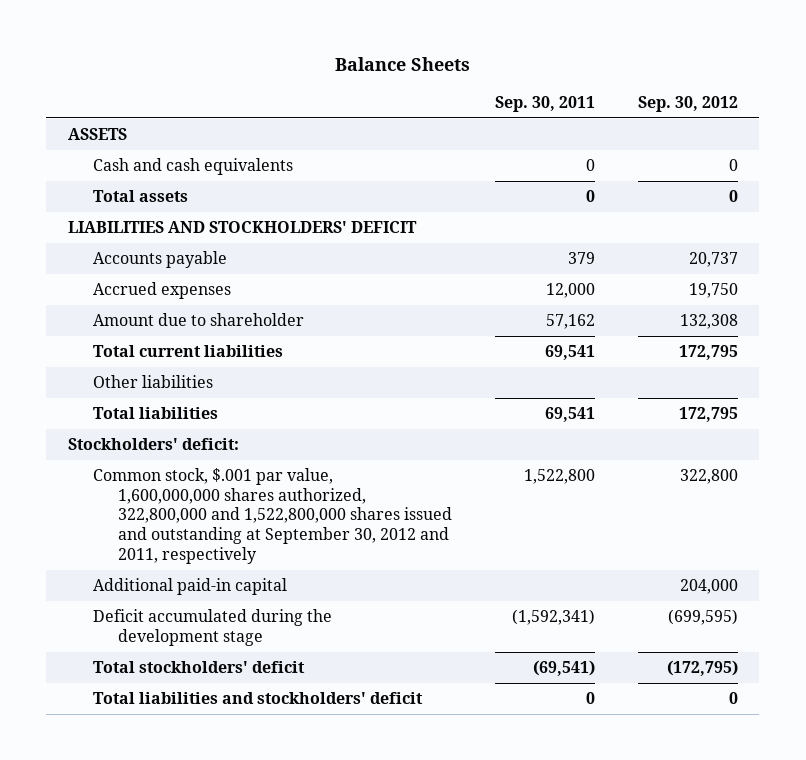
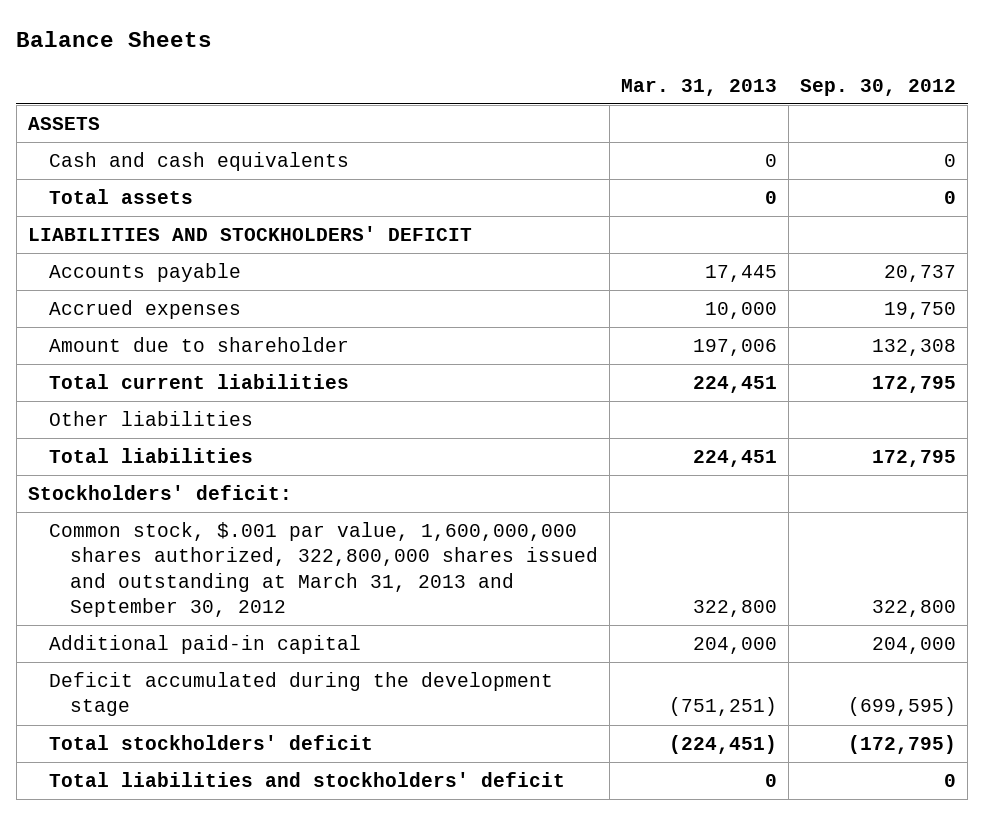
- | Sep. 30, 2011 | Sep. 30, 2012
+ | Mar. 31, 2013 | Sep. 30, 2012
- Common stock, $.001 par value, 1,600,000,000 shares authorized, 322,800,000 and 1,522,800,000 shares issued and outstanding at September 30, 2012 and 2011, respectively | 1,522,800 | 322,800
+ Common stock, $.001 par value, 1,600,000,000 shares authorized, 322,800,000 shares issued and outstanding at March 31, 2013 and September 30, 2012 | 322,800 | 322,800

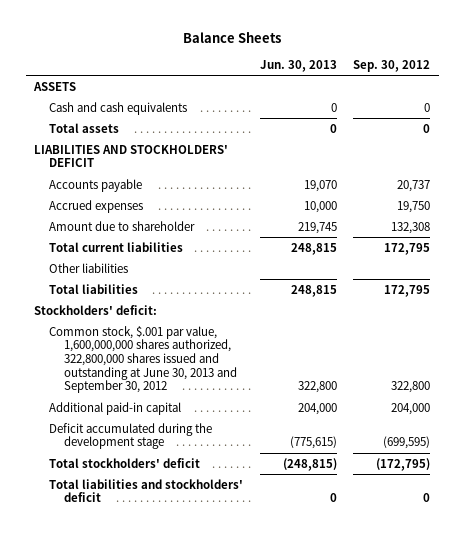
- | Mar. 31, 2013 | Sep. 30, 2012
+ | Jun. 30, 2013 | Sep. 30, 2012
- Common stock, $.001 par value, 1,600,000,000 shares authorized, 322,800,000 shares issued and outstanding at March 31, 2013 and September 30, 2012 | 322,800 | 322,800
+ Common stock, $.001 par value, 1,600,000,000 shares authorized, 322,800,000 shares issued and outstanding at June 30, 2013 and September 30, 2012 | 322,800 | 322,800

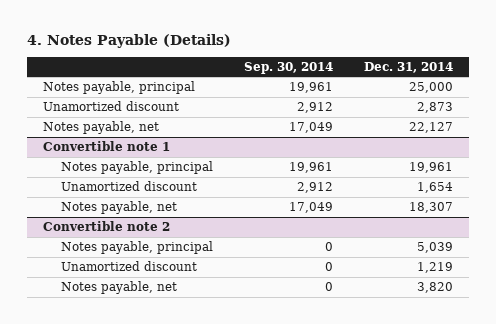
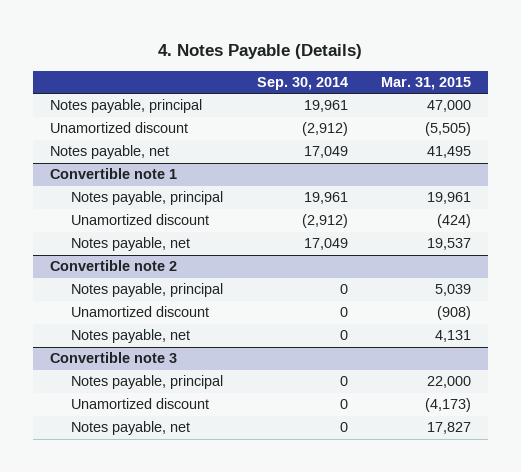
- | Sep. 30, 2014 | Dec. 31, 2014
+ | Sep. 30, 2014 | Mar. 31, 2015
- Unamortized discount | 2,912 | 2,873
+ Unamortized discount | (2,912) | (5,505)
@ Convertible note 1
- Unamortized discount | 2,912 | 1,654
+ Unamortized discount | (2,912) | (424)
+ Convertible note 3
+ Notes payable, principal | 0 | 22,000
+ Unamortized discount | 0 | (4,173)
+ Notes payable, net | 0 | 17,827

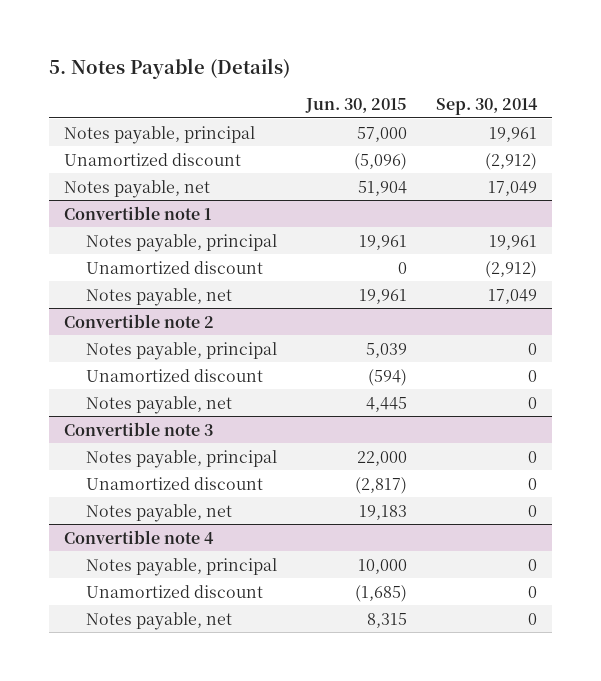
- 4. Notes Payable (Details)
+ 5. Notes Payable (Details)
- | Sep. 30, 2014 | Mar. 31, 2015
+ | Jun. 30, 2015 | Sep. 30, 2014
+ Convertible note 4
+ Notes payable, principal | 10,000 | 0
+ Unamortized discount | (1,685) | 0
+ Notes payable, net | 8,315 | 0

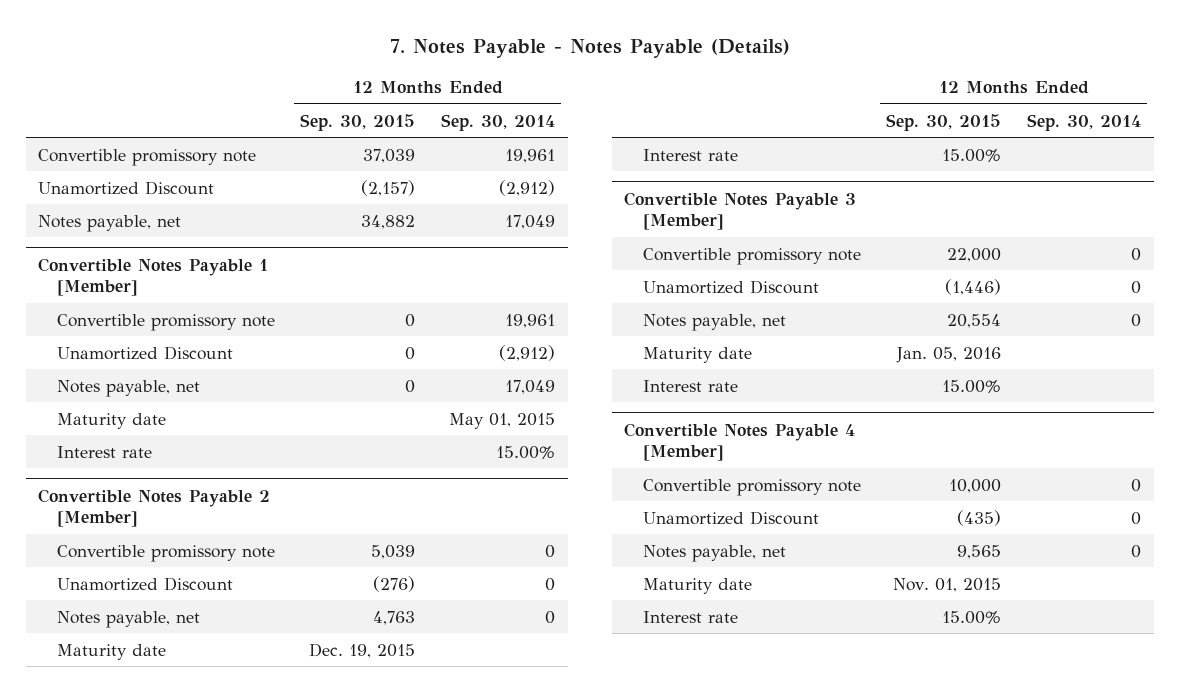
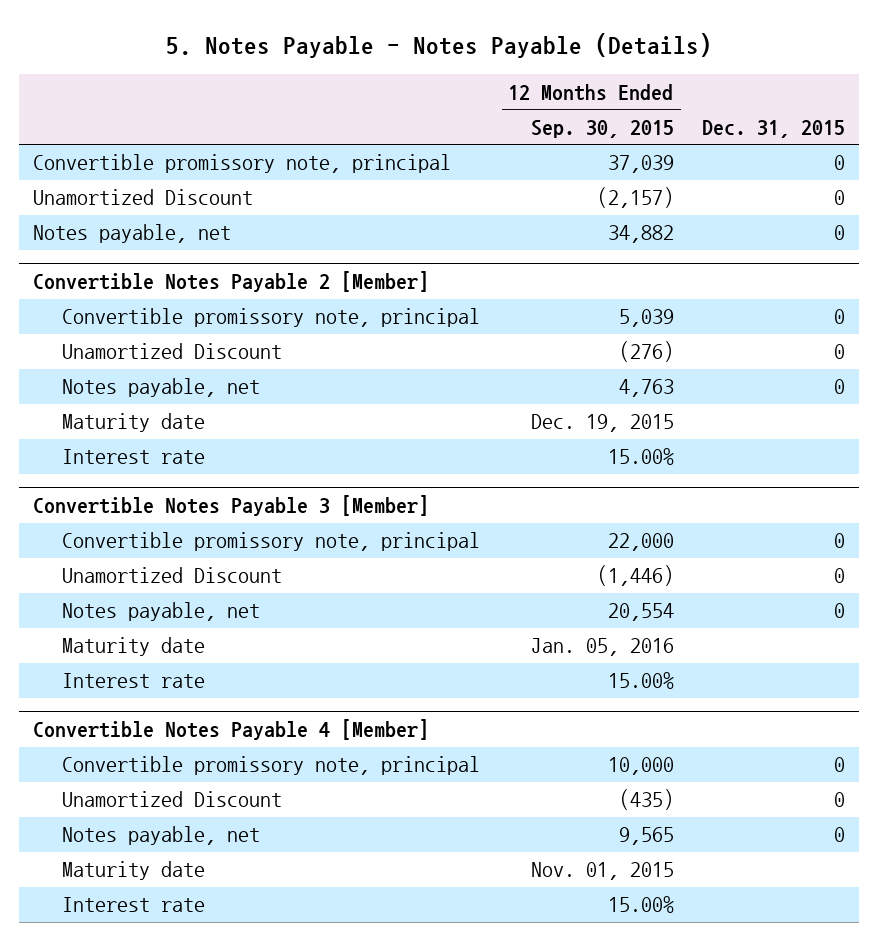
- 7. Notes Payable - Notes Payable (Details)
+ 5. Notes Payable - Notes Payable (Details)
- | 12 Months Ended Sep. 30, 2015 | 12 Months Ended Sep. 30, 2014
+ | 12 Months Ended Sep. 30, 2015 | Dec. 31, 2015
- Convertible promissory note | 37,039 | 19,961
+ Convertible promissory note, principal | 37,039 | 0
- Convertible Notes Payable 1 [Member]
- Convertible promissory note | 0 | 19,961
- Unamortized Discount | 0 | (2,912)
- Notes payable, net | 0 | 17,049
- Maturity date | | May 01, 2015
- Interest rate | | 15.00%
@ Convertible Notes Payable 2 [Member]
- Convertible promissory note | 5,039 | 0
+ Convertible promissory note, principal | 5,039 | 0
@ Convertible Notes Payable 3 [Member]
- Convertible promissory note | 22,000 | 0
+ Convertible promissory note, principal | 22,000 | 0
@ Convertible Notes Payable 4 [Member]
- Convertible promissory note | 10,000 | 0
+ Convertible promissory note, principal | 10,000 | 0

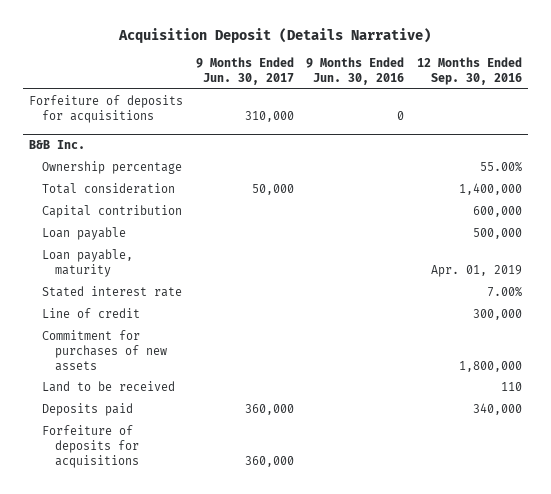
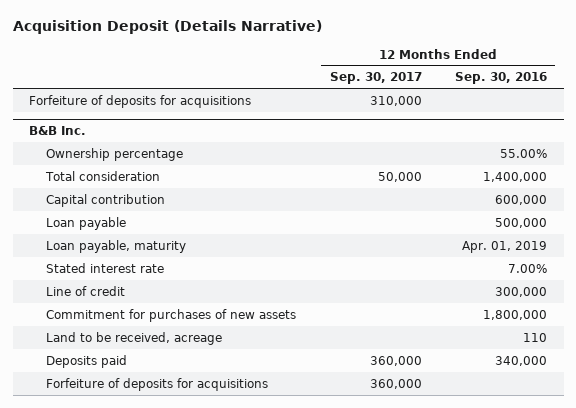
- | 9 Months Ended Jun. 30, 2017 | 9 Months Ended Jun. 30, 2016 | 12 Months Ended Sep. 30, 2016
+ | 12 Months Ended Sep. 30, 2017 | 12 Months Ended Sep. 30, 2016
@ B&B Inc.
- Land to be received | | | 110
+ Land to be received, acreage | | 110

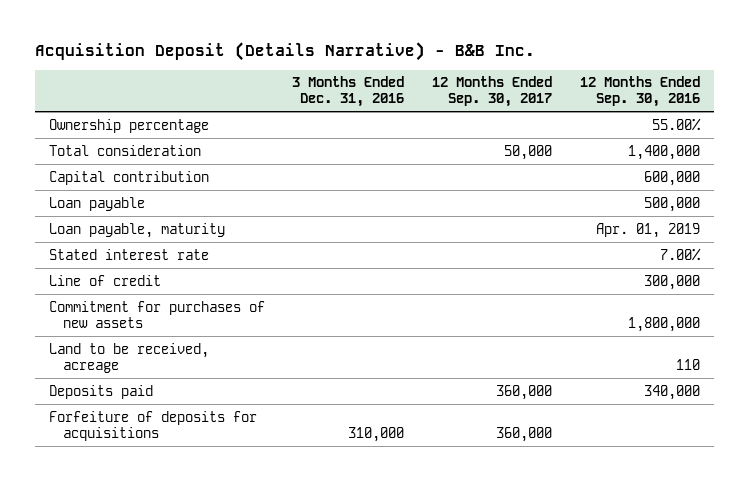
- Acquisition Deposit (Details Narrative)
+ Acquisition Deposit (Details Narrative) - B&B Inc.
- | 12 Months Ended Sep. 30, 2017 | 12 Months Ended Sep. 30, 2016
+ | 3 Months Ended Dec. 31, 2016 | 12 Months Ended Sep. 30, 2017 | 12 Months Ended Sep. 30, 2016
- Forfeiture of deposits for acquisitions | 310,000 |
- B&B Inc.

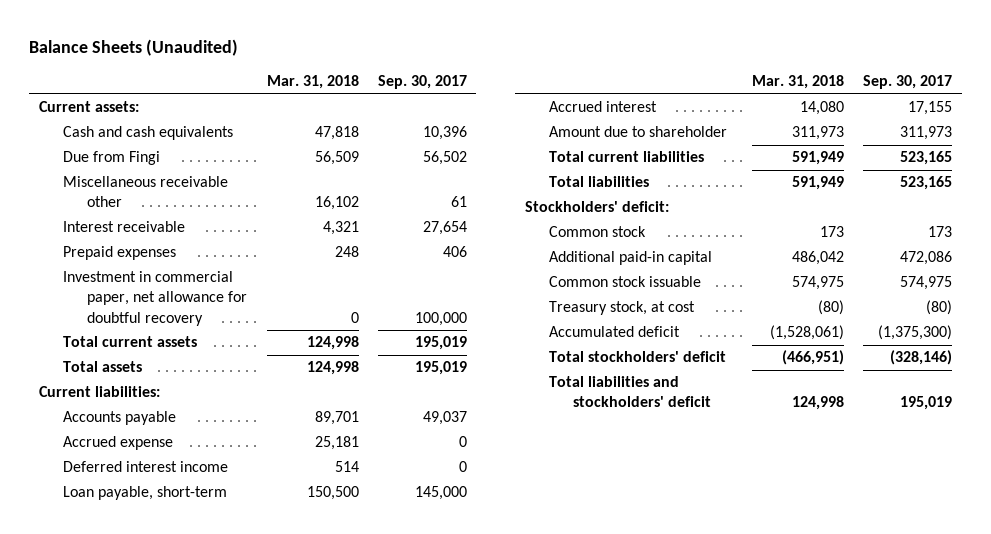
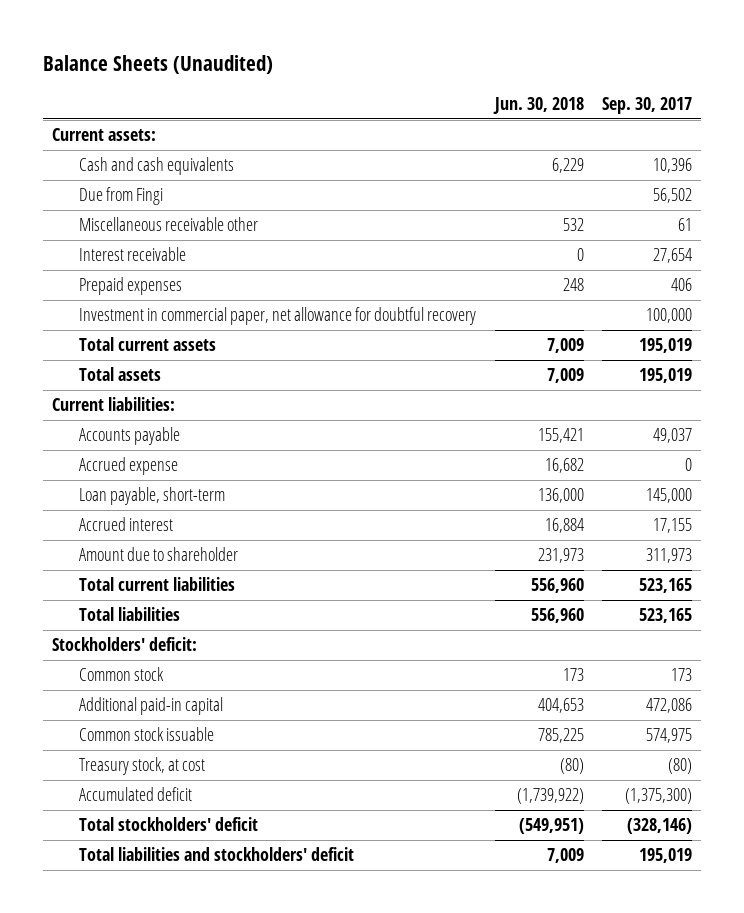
- | Mar. 31, 2018 | Sep. 30, 2017
+ | Jun. 30, 2018 | Sep. 30, 2017
- Deferred interest income | 514 | 0

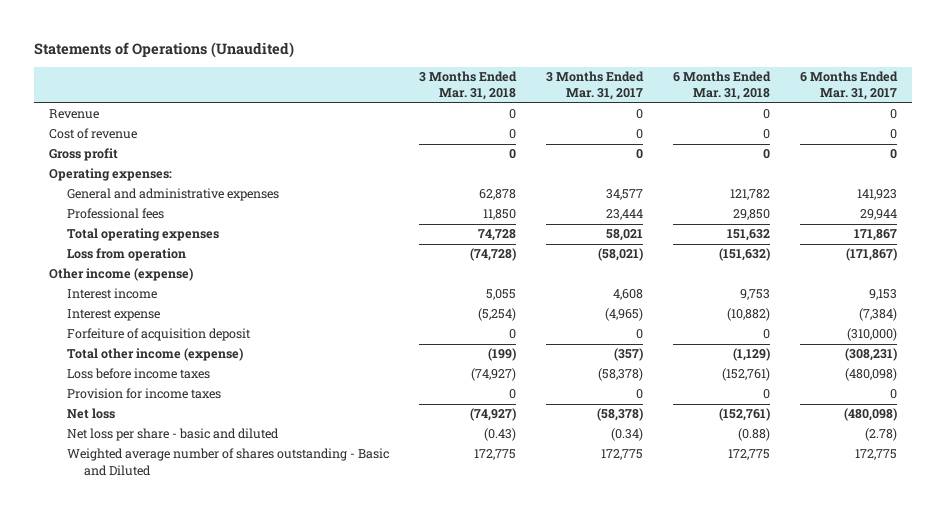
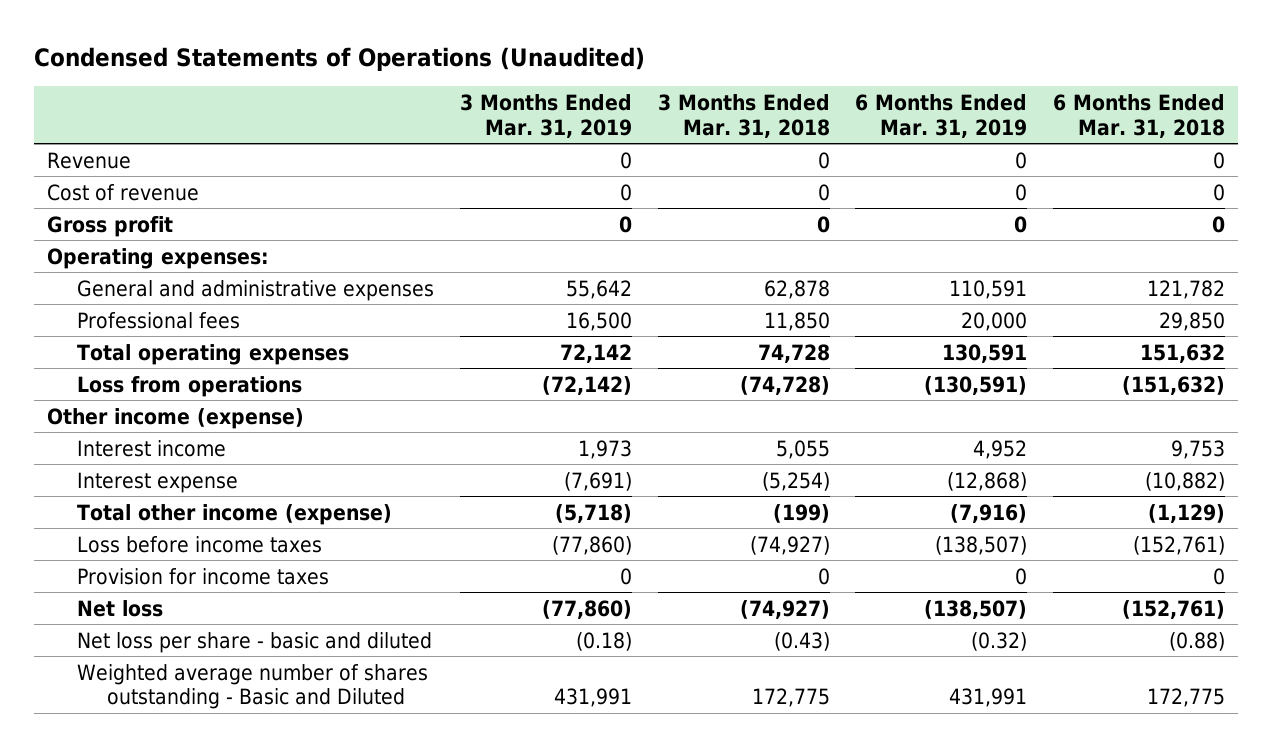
- Statements of Operations (Unaudited)
+ Condensed Statements of Operations (Unaudited)
- | 3 Months Ended Mar. 31, 2018 | 3 Months Ended Mar. 31, 2017 | 6 Months Ended Mar. 31, 2018 | 6 Months Ended Mar. 31, 2017
+ | 3 Months Ended Mar. 31, 2019 | 3 Months Ended Mar. 31, 2018 | 6 Months Ended Mar. 31, 2019 | 6 Months Ended Mar. 31, 2018
- Loss from operation | (74,728) | (58,021) | (151,632) | (171,867)
+ Loss from operations | (72,142) | (74,728) | (130,591) | (151,632)
- Forfeiture of acquisition deposit | 0 | 0 | 0 | (310,000)

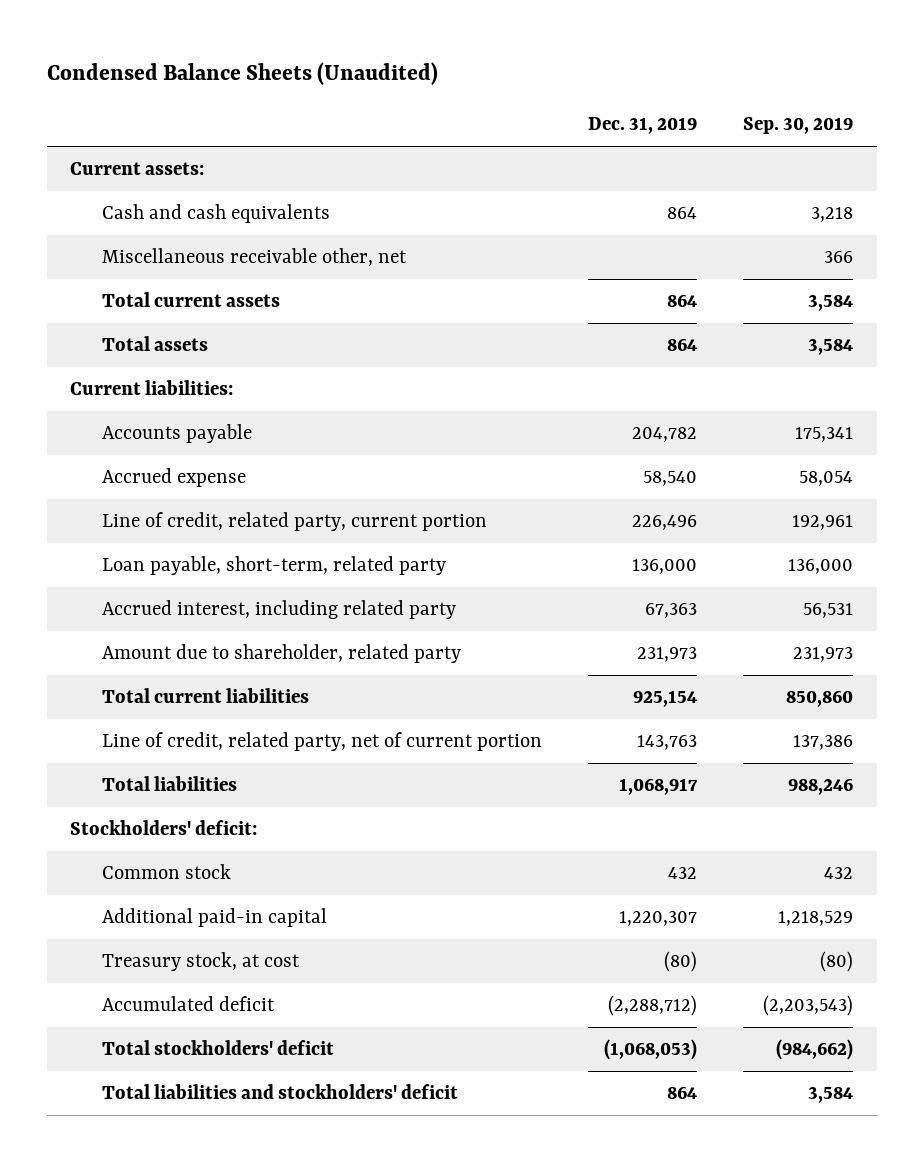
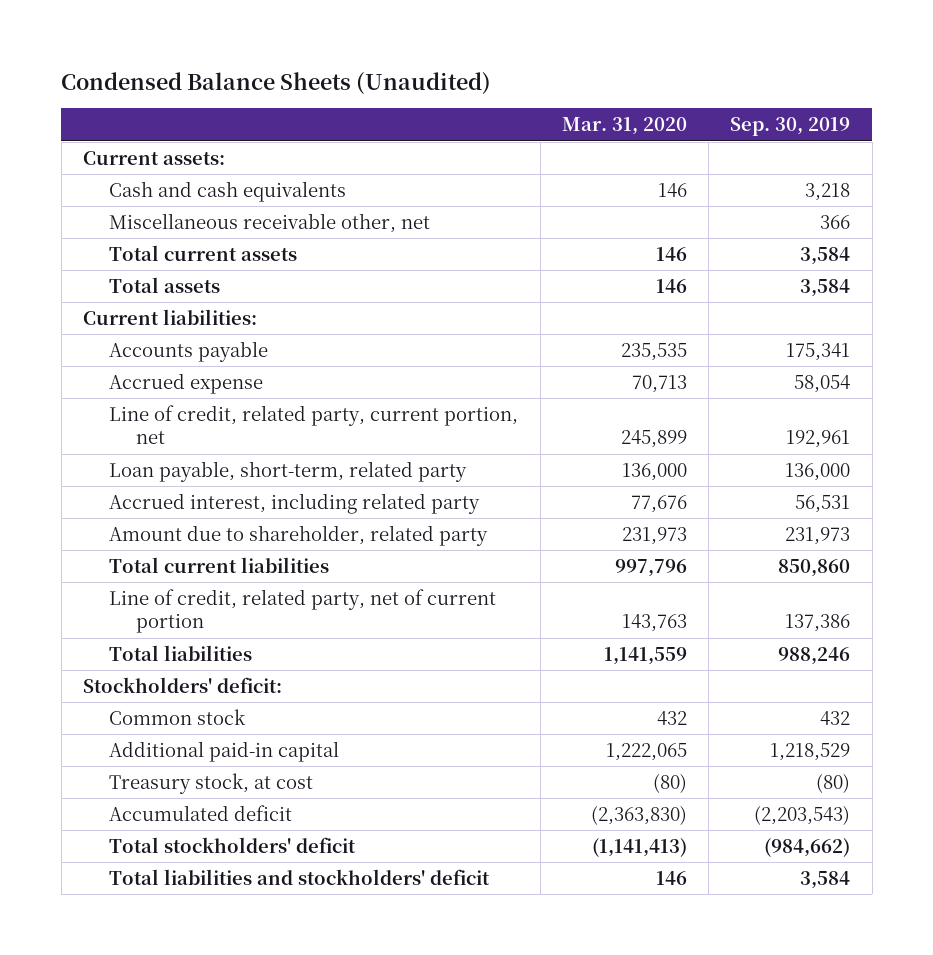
- | Dec. 31, 2019 | Sep. 30, 2019
+ | Mar. 31, 2020 | Sep. 30, 2019
- Line of credit, related party, current portion | 226,496 | 192,961
+ Line of credit, related party, current portion, net | 245,899 | 192,961

